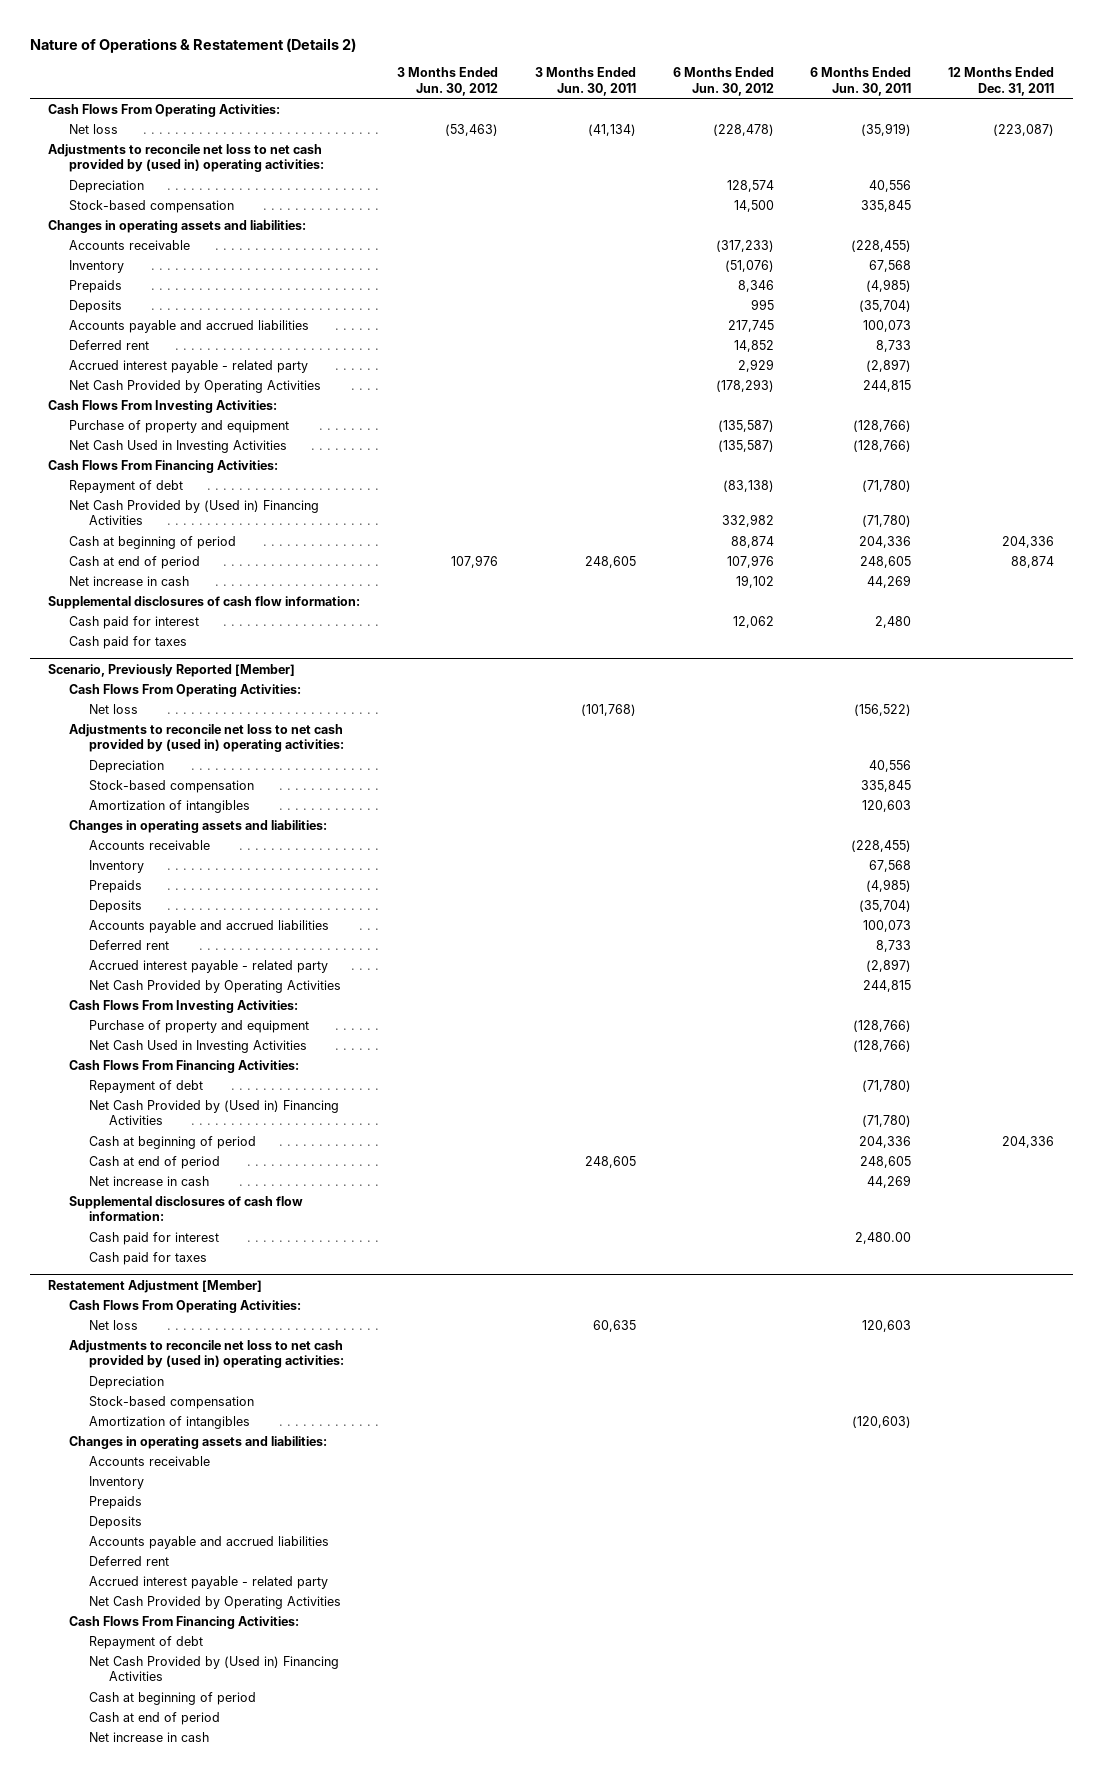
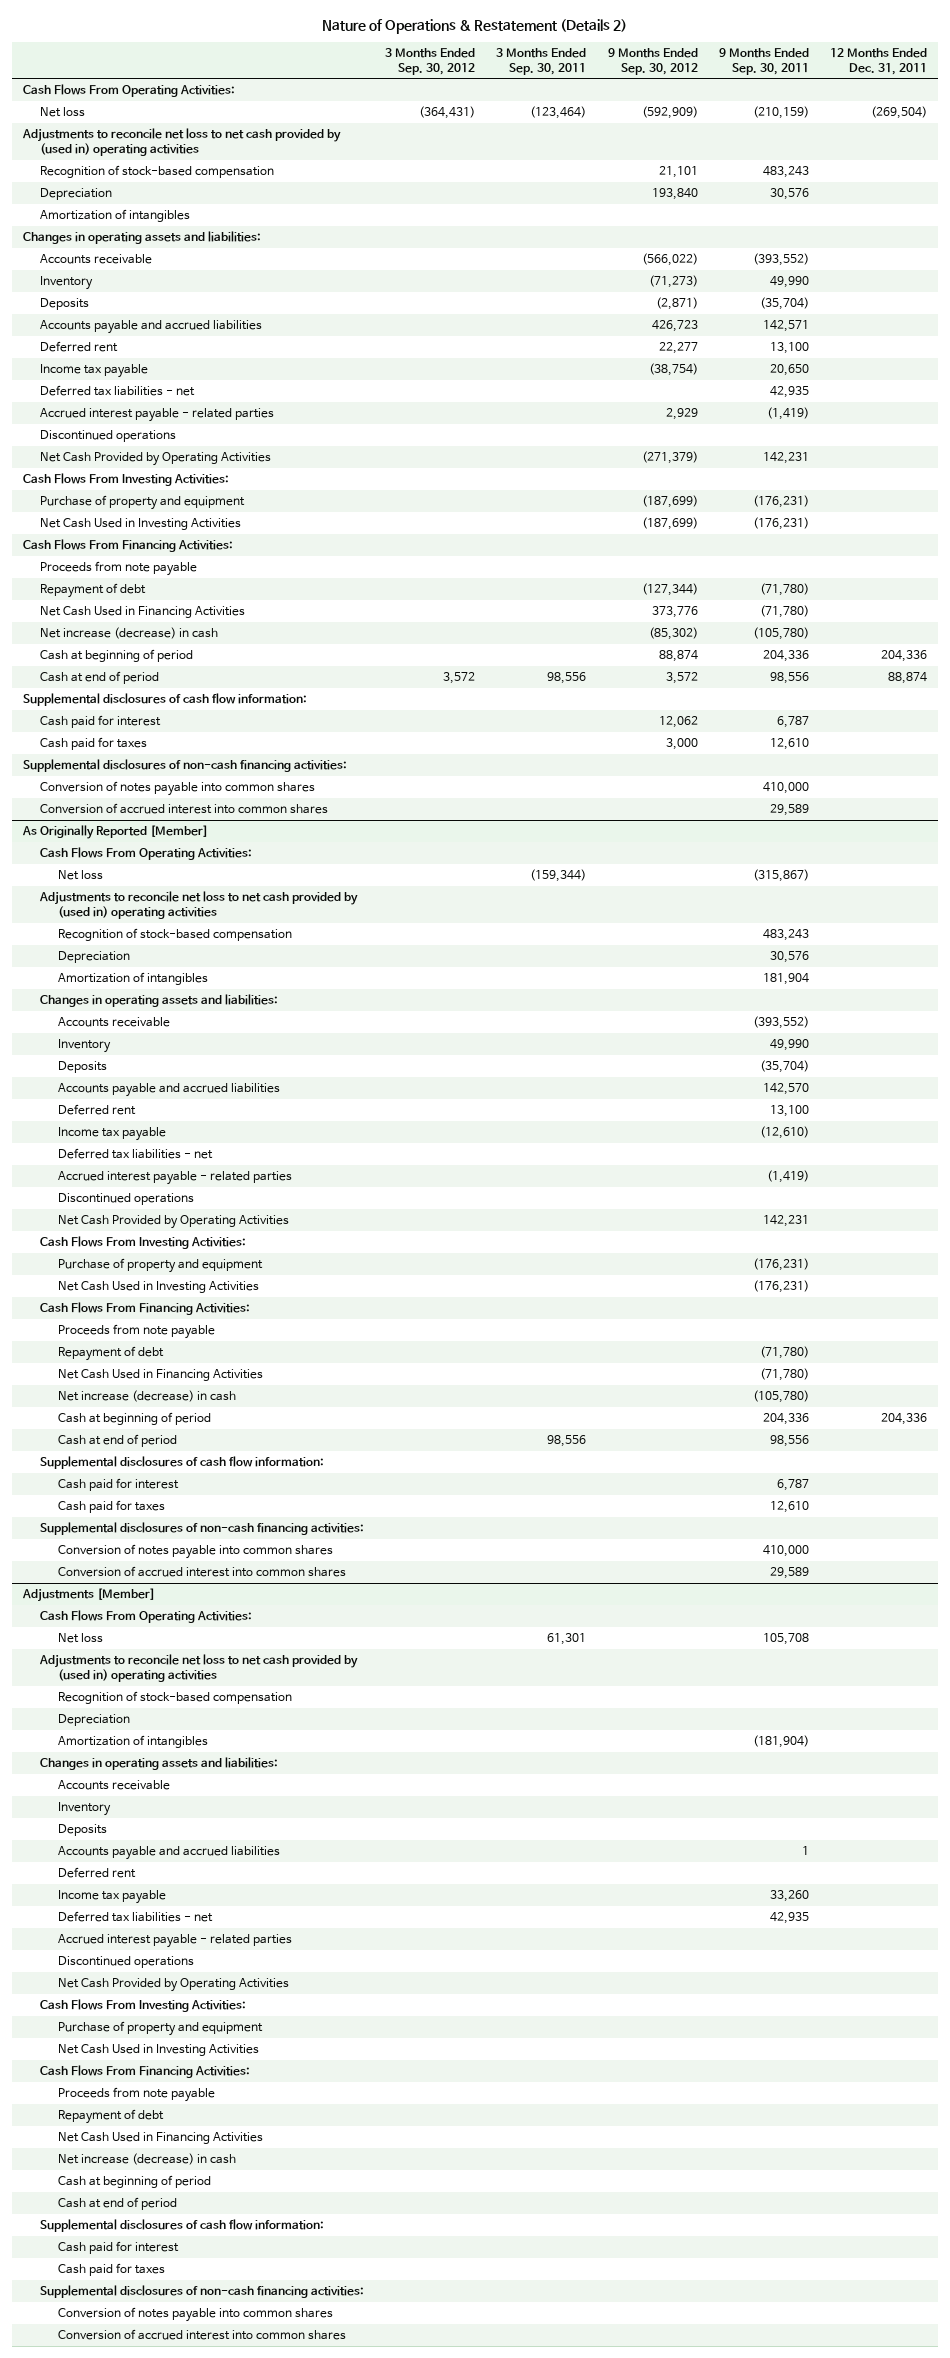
- | 3 Months Ended Jun. 30, 2012 | 3 Months Ended Jun. 30, 2011 | 6 Months Ended Jun. 30, 2012 | 6 Months Ended Jun. 30, 2011 | 12 Months Ended Dec. 31, 2011
+ | 3 Months Ended Sep. 30, 2012 | 3 Months Ended Sep. 30, 2011 | 9 Months Ended Sep. 30, 2012 | 9 Months Ended Sep. 30, 2011 | 12 Months Ended Dec. 31, 2011
- Net loss | (53,463) | (41,134) | (228,478) | (35,919) | (223,087)
- Adjustments to reconcile net loss to net cash provided by (used in) operating activities:
+ Net loss | (364,431) | (123,464) | (592,909) | (210,159) | (269,504)
+ Adjustments to reconcile net loss to net cash provided by (used in) operating activities
+ Recognition of stock-based compensation | | | 21,101 | 483,243 |
- Stock-based compensation | | | 14,500 | 335,845 |
+ Amortization of intangibles
- Prepaids | | | 8,346 | (4,985) |
- Accrued interest payable - related party | | | 2,929 | (2,897) |
+ Income tax payable | | | (38,754) | 20,650 |
+ Deferred tax liabilities - net | | | | 42,935 |
+ Accrued interest payable - related parties | | | 2,929 | (1,419) |
+ Discontinued operations
+ Proceeds from note payable
- Net Cash Provided by (Used in) Financing Activities | | | 332,982 | (71,780) |
+ Net Cash Used in Financing Activities | | | 373,776 | (71,780) |
+ Net increase (decrease) in cash | | | (85,302) | (105,780) |
- Net increase in cash | | | 19,102 | 44,269 |
- Scenario, Previously Reported [Member]
+ Supplemental disclosures of non-cash financing activities:
+ Conversion of notes payable into common shares | | | | 410,000 |
+ Conversion of accrued interest into common shares | | | | 29,589 |
+ As Originally Reported [Member]
- Adjustments to reconcile net loss to net cash provided by (used in) operating activities:
+ Adjustments to reconcile net loss to net cash provided by (used in) operating activities
+ Recognition of stock-based compensation | | | | 483,243 |
- Stock-based compensation | | | | 335,845 |
- Prepaids | | | | (4,985) |
- Accrued interest payable - related party | | | | (2,897) |
+ Income tax payable | | | | (12,610) |
+ Deferred tax liabilities - net
+ Accrued interest payable - related parties | | | | (1,419) |
+ Discontinued operations
+ Proceeds from note payable
- Net Cash Provided by (Used in) Financing Activities | | | | (71,780) |
+ Net Cash Used in Financing Activities | | | | (71,780) |
+ Net increase (decrease) in cash | | | | (105,780) |
- Net increase in cash | | | | 44,269 |
- Restatement Adjustment [Member]
+ Supplemental disclosures of non-cash financing activities:
+ Conversion of notes payable into common shares | | | | 410,000 |
+ Conversion of accrued interest into common shares | | | | 29,589 |
+ Adjustments [Member]
- Adjustments to reconcile net loss to net cash provided by (used in) operating activities:
+ Adjustments to reconcile net loss to net cash provided by (used in) operating activities
+ Recognition of stock-based compensation
- Stock-based compensation
- Prepaids
- Accrued interest payable - related party
+ Income tax payable | | | | 33,260 |
+ Deferred tax liabilities - net | | | | 42,935 |
+ Accrued interest payable - related parties
+ Discontinued operations
+ Cash Flows From Investing Activities:
+ Purchase of property and equipment
+ Net Cash Used in Investing Activities
+ Proceeds from note payable
- Net Cash Provided by (Used in) Financing Activities
+ Net Cash Used in Financing Activities
+ Net increase (decrease) in cash
- Net increase in cash
+ Supplemental disclosures of cash flow information:
+ Cash paid for interest
+ Cash paid for taxes
+ Supplemental disclosures of non-cash financing activities:
+ Conversion of notes payable into common shares
+ Conversion of accrued interest into common shares

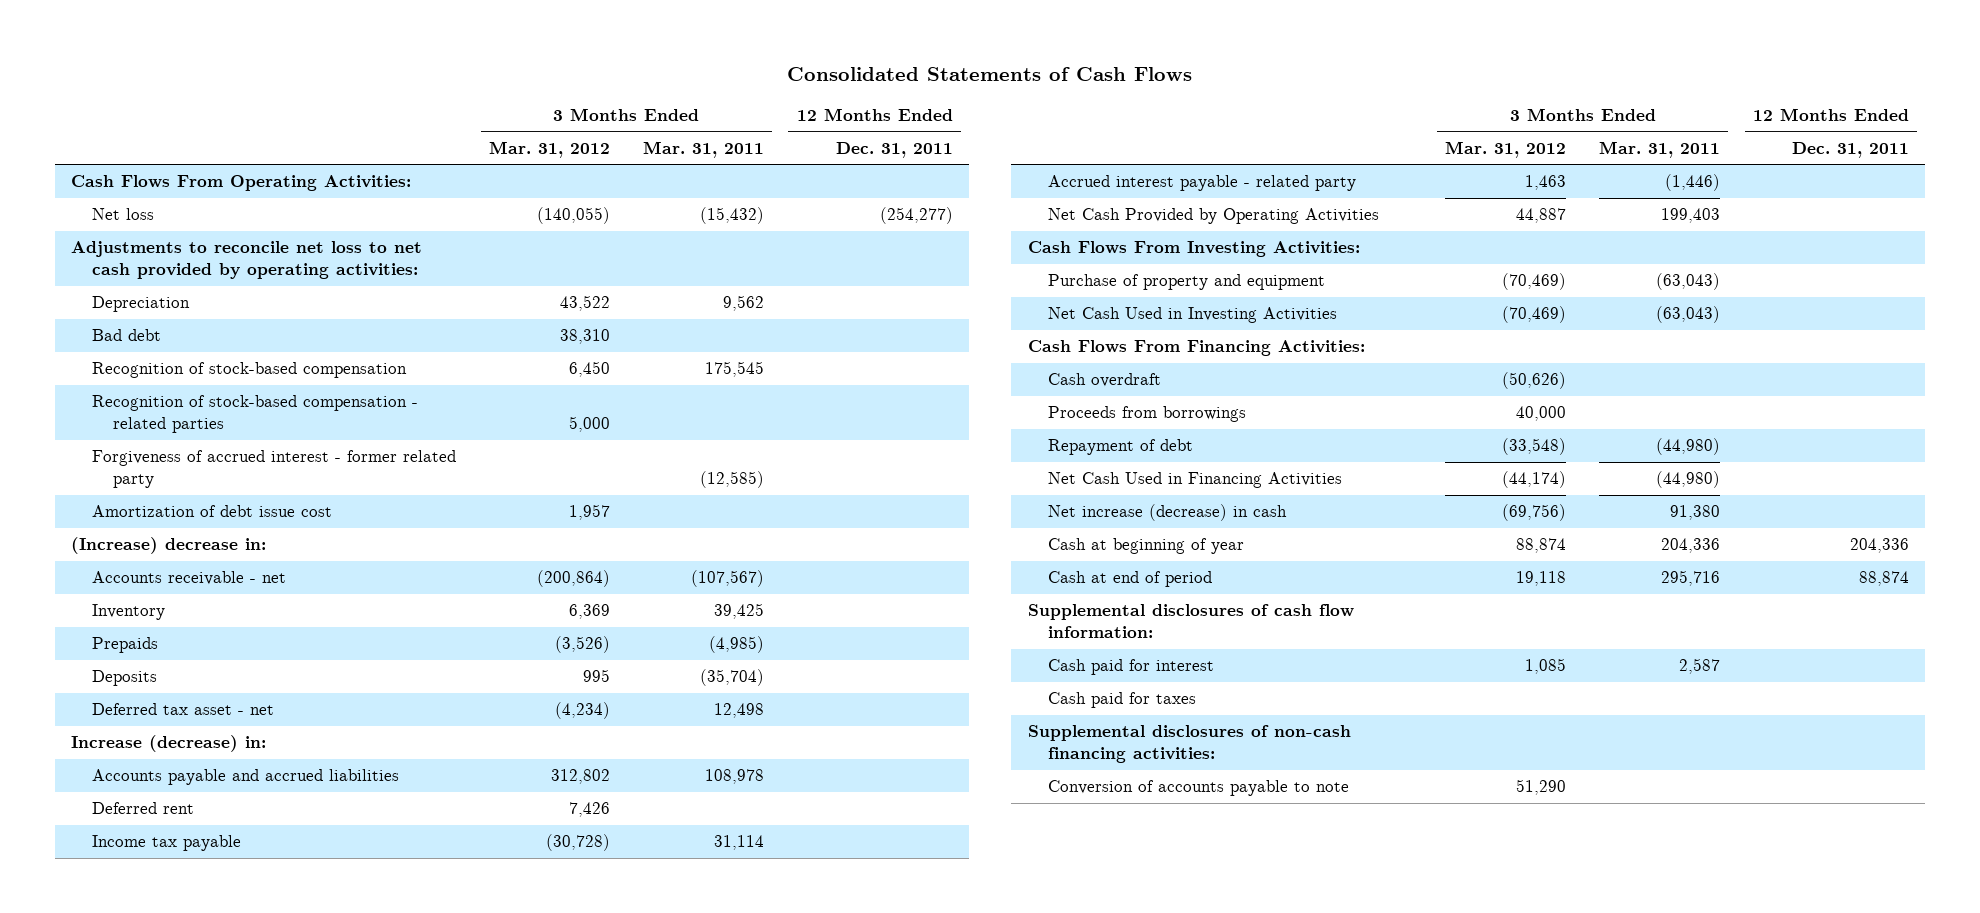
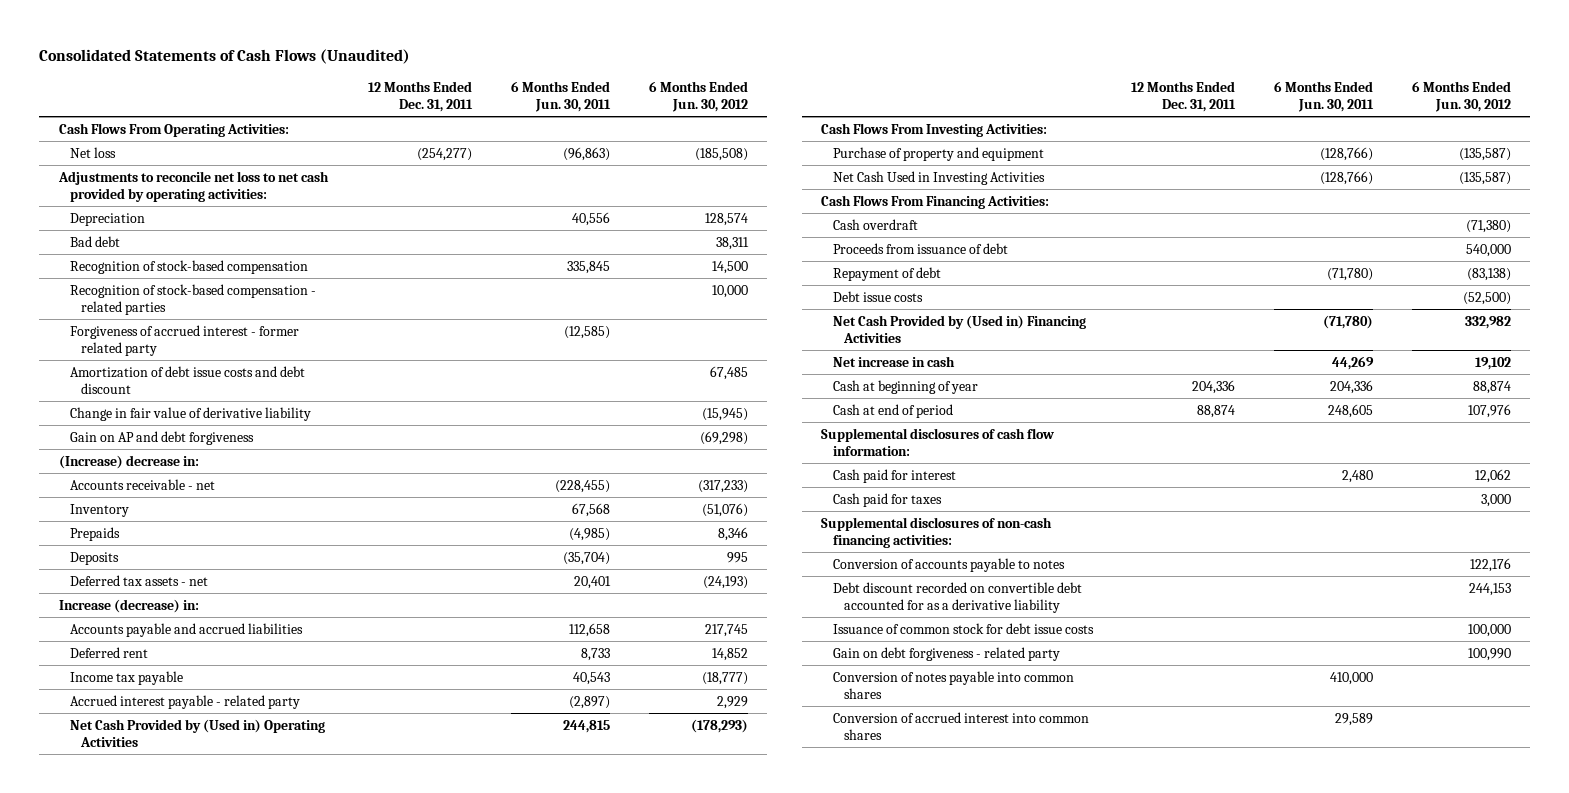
- Consolidated Statements of Cash Flows
+ Consolidated Statements of Cash Flows (Unaudited)
- | 3 Months Ended Mar. 31, 2012 | 3 Months Ended Mar. 31, 2011 | 12 Months Ended Dec. 31, 2011
+ | 12 Months Ended Dec. 31, 2011 | 6 Months Ended Jun. 30, 2011 | 6 Months Ended Jun. 30, 2012
- Amortization of debt issue cost | 1,957 | |
+ Amortization of debt issue costs and debt discount | | | 67,485
+ Change in fair value of derivative liability | | | (15,945)
+ Gain on AP and debt forgiveness | | | (69,298)
- Deferred tax asset - net | (4,234) | 12,498 |
+ Deferred tax assets - net | | 20,401 | (24,193)
- Net Cash Provided by Operating Activities | 44,887 | 199,403 |
+ Net Cash Provided by (Used in) Operating Activities | | 244,815 | (178,293)
- Proceeds from borrowings | 40,000 | |
+ Proceeds from issuance of debt | | | 540,000
- Net Cash Used in Financing Activities | (44,174) | (44,980) |
- Net increase (decrease) in cash | (69,756) | 91,380 |
+ Debt issue costs | | | (52,500)
+ Net Cash Provided by (Used in) Financing Activities | | (71,780) | 332,982
+ Net increase in cash | | 44,269 | 19,102
- Conversion of accounts payable to note | 51,290 | |
+ Conversion of accounts payable to notes | | | 122,176
+ Debt discount recorded on convertible debt accounted for as a derivative liability | | | 244,153
+ Issuance of common stock for debt issue costs | | | 100,000
+ Gain on debt forgiveness - related party | | | 100,990
+ Conversion of notes payable into common shares | | 410,000 |
+ Conversion of accrued interest into common shares | | 29,589 |

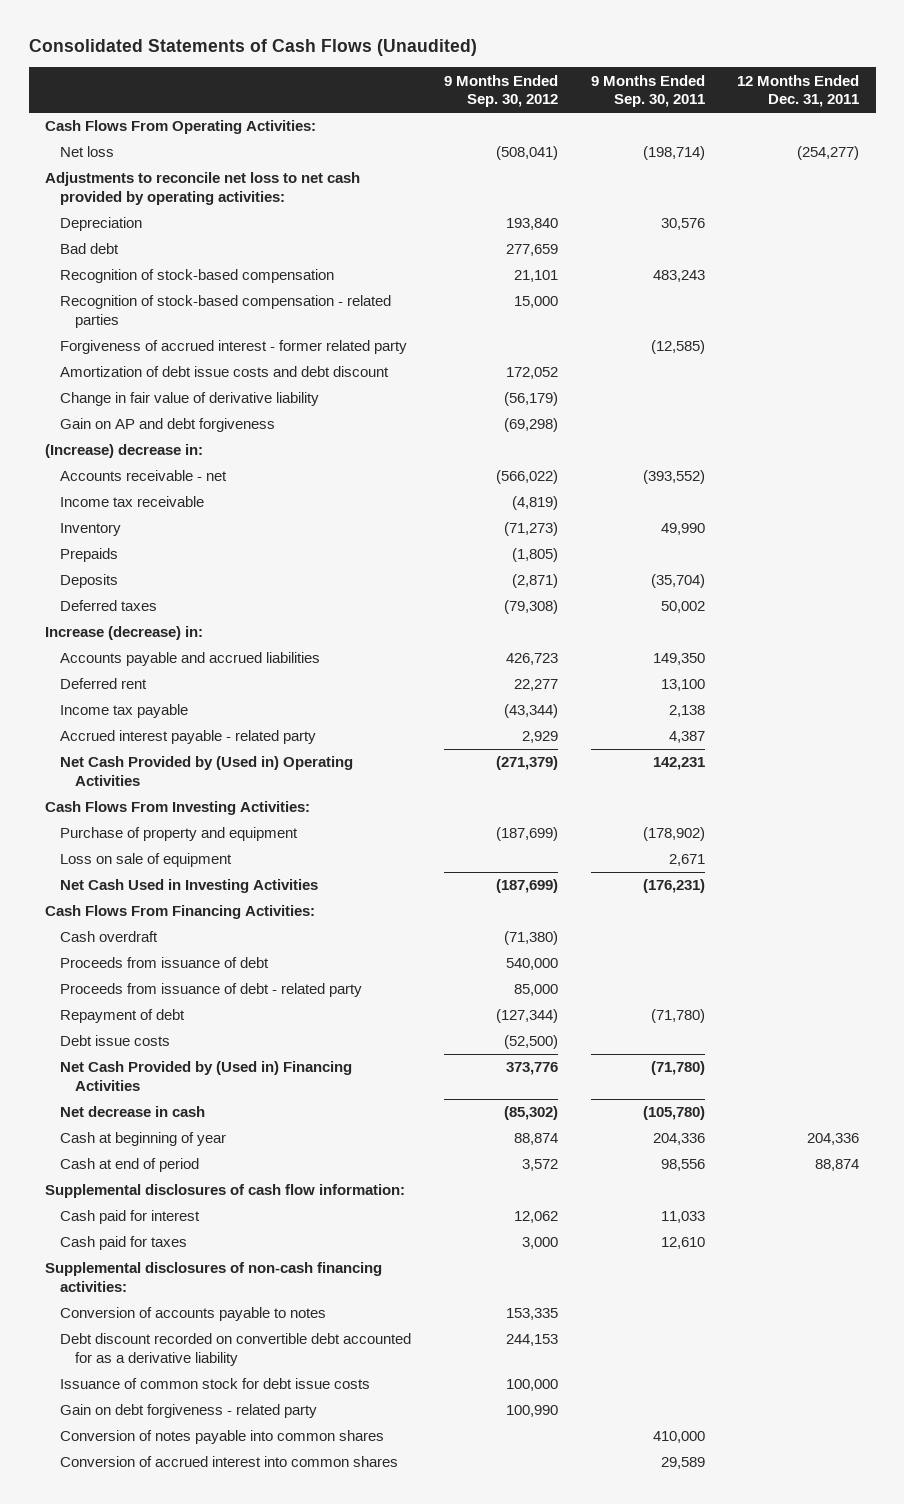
- | 12 Months Ended Dec. 31, 2011 | 6 Months Ended Jun. 30, 2011 | 6 Months Ended Jun. 30, 2012
+ | 9 Months Ended Sep. 30, 2012 | 9 Months Ended Sep. 30, 2011 | 12 Months Ended Dec. 31, 2011
+ Income tax receivable | (4,819) | |
- Deferred tax assets - net | | 20,401 | (24,193)
+ Deferred taxes | (79,308) | 50,002 |
+ Loss on sale of equipment | | 2,671 |
+ Proceeds from issuance of debt - related party | 85,000 | |
- Net increase in cash | | 44,269 | 19,102
+ Net decrease in cash | (85,302) | (105,780) |

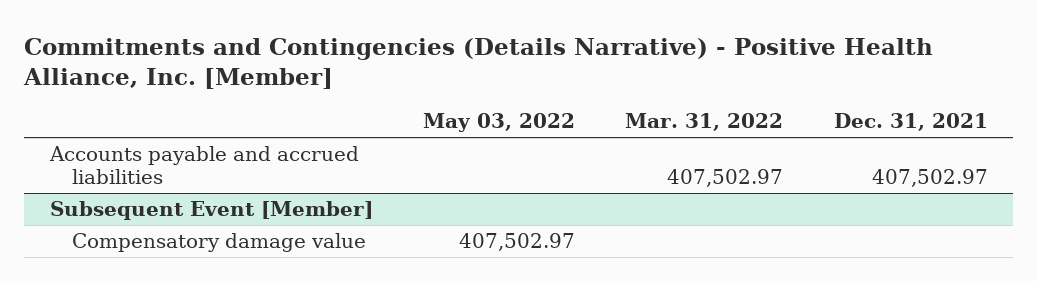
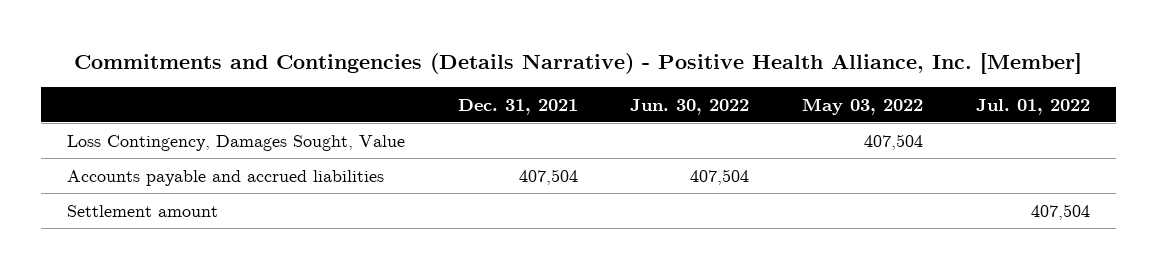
- | May 03, 2022 | Mar. 31, 2022 | Dec. 31, 2021
+ | Dec. 31, 2021 | Jun. 30, 2022 | May 03, 2022 | Jul. 01, 2022
- Accounts payable and accrued liabilities | | 407,502.97 | 407,502.97
- Subsequent Event [Member]
- Compensatory damage value | 407,502.97 | |
+ Loss Contingency, Damages Sought, Value | | | 407,504 |
+ Accounts payable and accrued liabilities | 407,504 | 407,504 | |
+ Settlement amount | | | | 407,504

